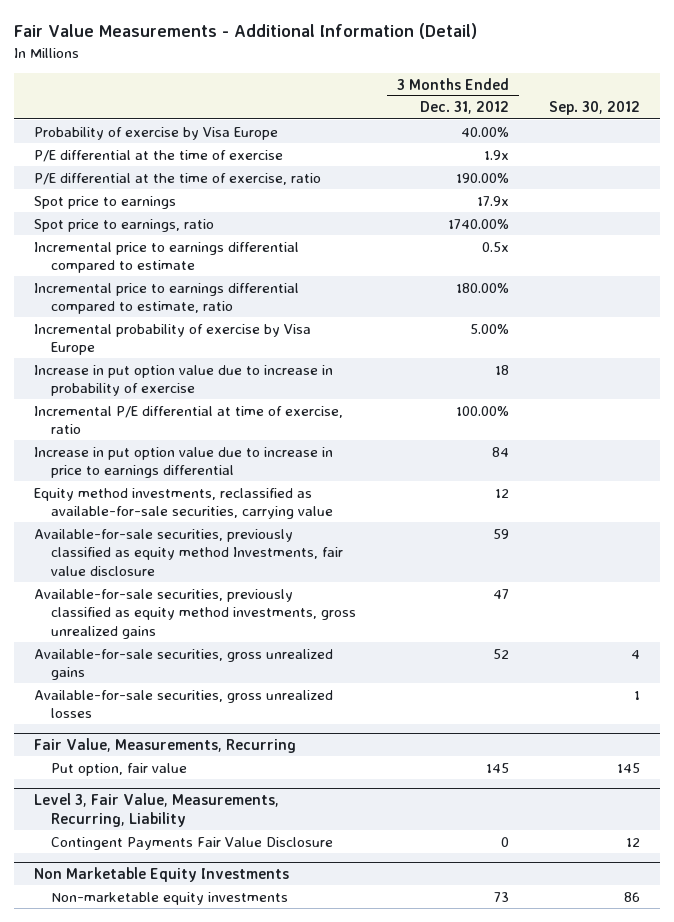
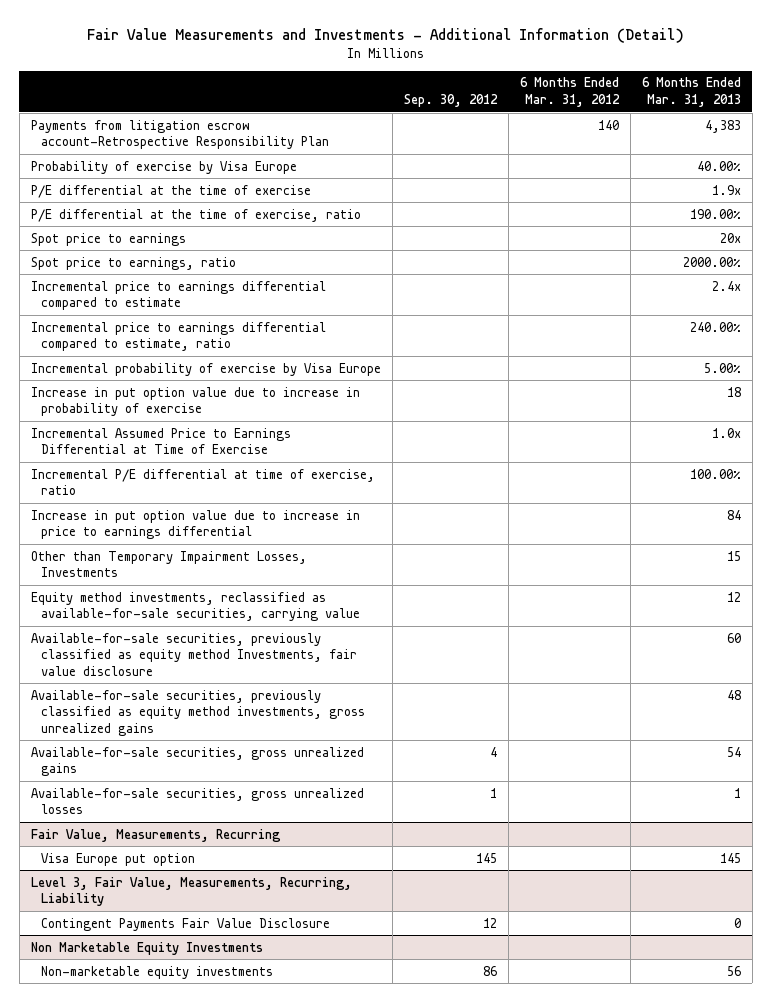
- Fair Value Measurements - Additional Information (Detail)
+ Fair Value Measurements and Investments - Additional Information (Detail)
- | 3 Months Ended Dec. 31, 2012 | Sep. 30, 2012
+ | Sep. 30, 2012 | 6 Months Ended Mar. 31, 2012 | 6 Months Ended Mar. 31, 2013
+ Payments from litigation escrow account-Retrospective Responsibility Plan | | 140 | 4,383
+ Incremental Assumed Price to Earnings Differential at Time of Exercise | | | 1.0x
+ Other than Temporary Impairment Losses, Investments | | | 15
@ Fair Value, Measurements, Recurring
- Put option, fair value | 145 | 145
+ Visa Europe put option | 145 | | 145

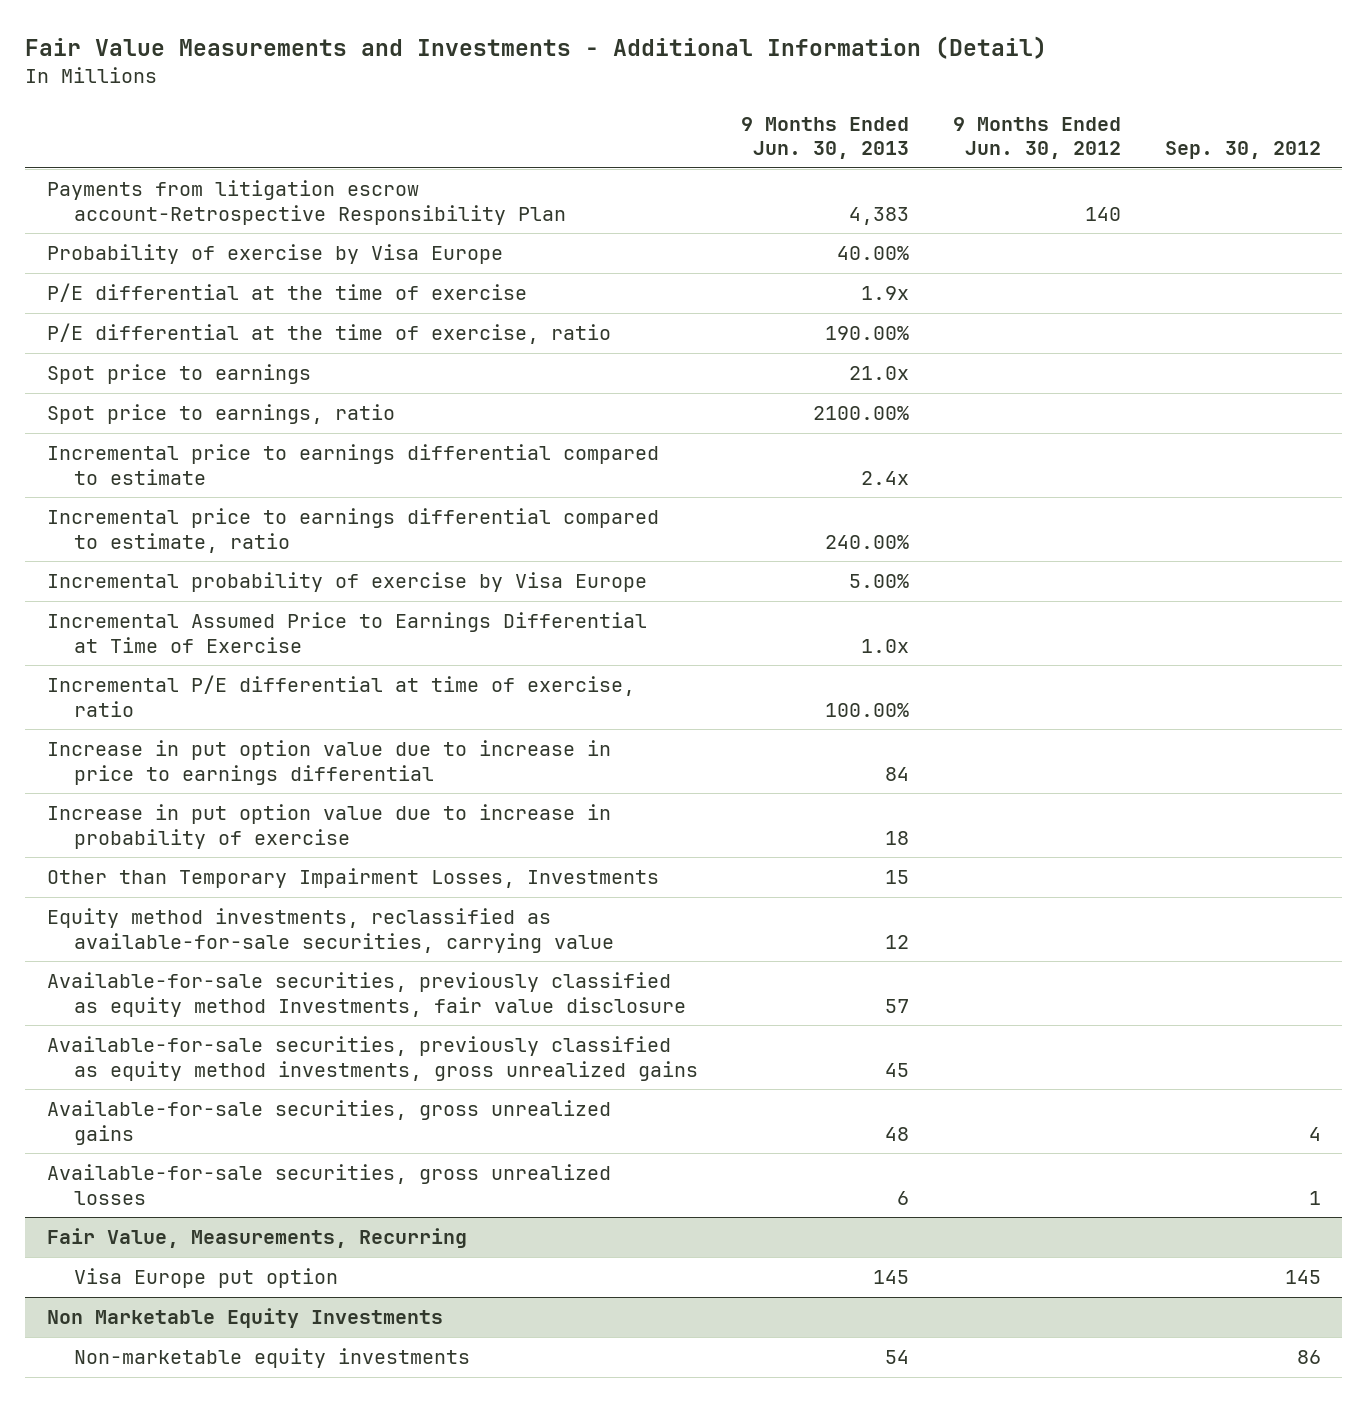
- | Sep. 30, 2012 | 6 Months Ended Mar. 31, 2012 | 6 Months Ended Mar. 31, 2013
+ | 9 Months Ended Jun. 30, 2013 | 9 Months Ended Jun. 30, 2012 | Sep. 30, 2012
moved down: Increase in put option value due to increase in probability of exercise | 18 | |
- Level 3, Fair Value, Measurements, Recurring, Liability
- Contingent Payments Fair Value Disclosure | 12 | | 0

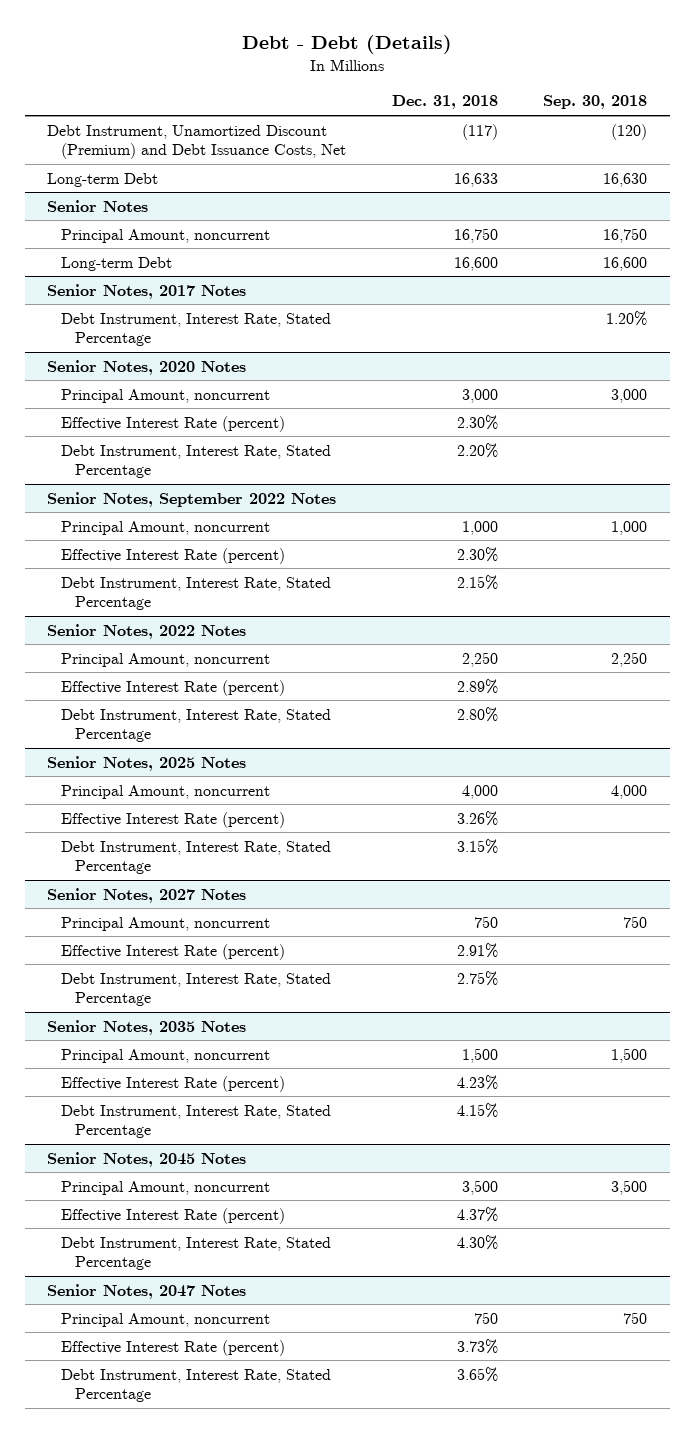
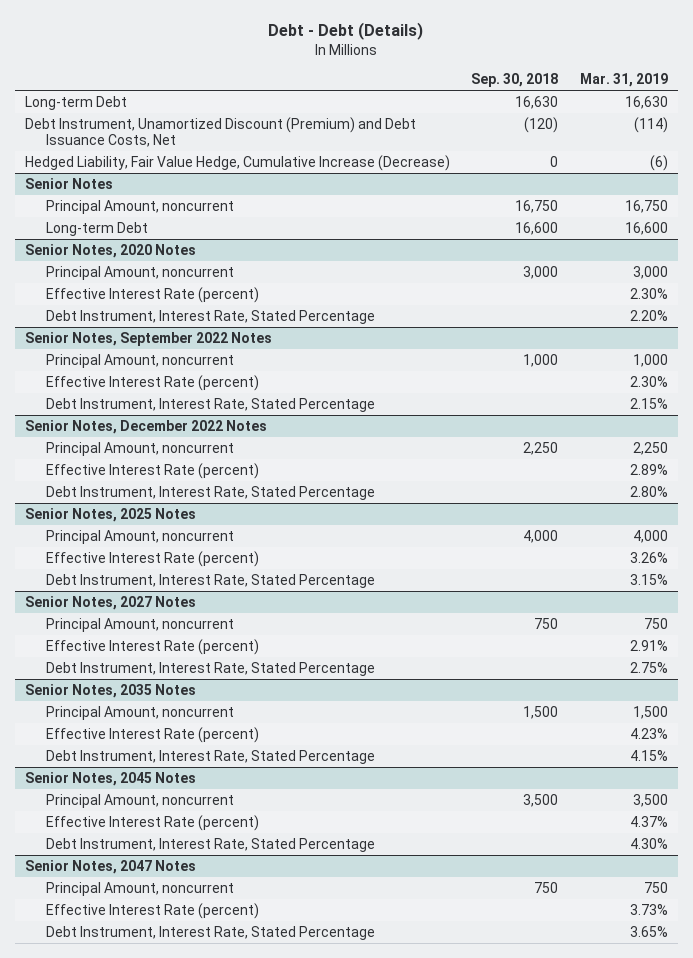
- | Dec. 31, 2018 | Sep. 30, 2018
+ | Sep. 30, 2018 | Mar. 31, 2019
moved down: Debt Instrument, Unamortized Discount (Premium) and Debt Issuance Costs, Net | (120) | (114)
+ Hedged Liability, Fair Value Hedge, Cumulative Increase (Decrease) | 0 | (6)
- Senior Notes, 2017 Notes
- Debt Instrument, Interest Rate, Stated Percentage | | 1.20%
- Senior Notes, 2022 Notes
+ Senior Notes, December 2022 Notes

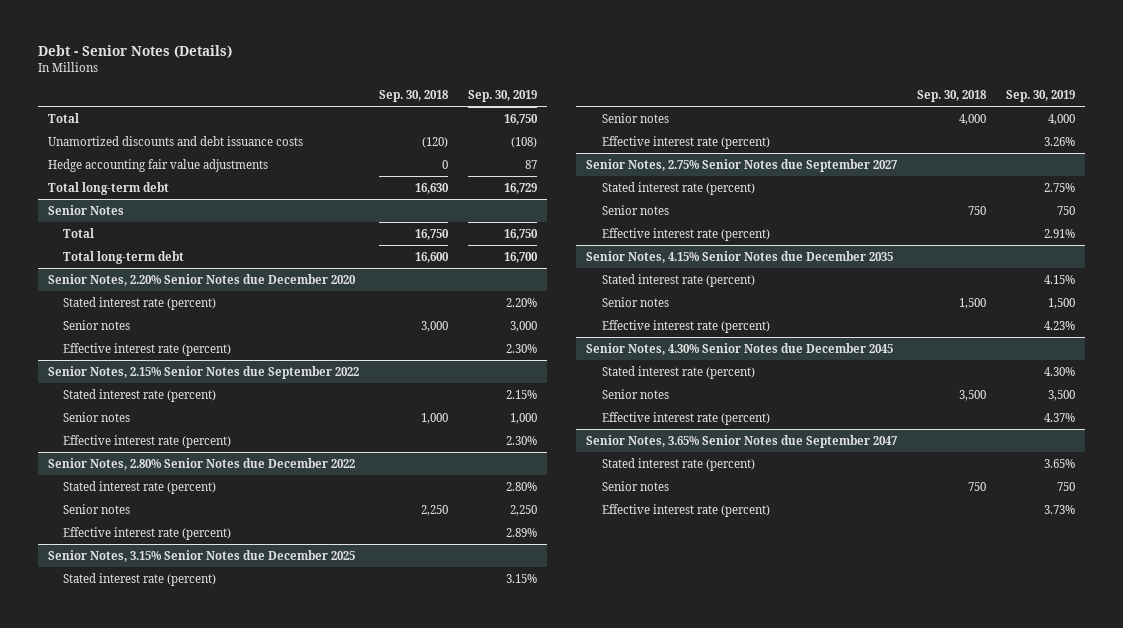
- Debt - Debt (Details)
+ Debt - Senior Notes (Details)
- | Sep. 30, 2018 | Mar. 31, 2019
+ | Sep. 30, 2018 | Sep. 30, 2019
- Long-term Debt | 16,630 | 16,630
- Debt Instrument, Unamortized Discount (Premium) and Debt Issuance Costs, Net | (120) | (114)
- Hedged Liability, Fair Value Hedge, Cumulative Increase (Decrease) | 0 | (6)
+ Total | | 16,750
+ Unamortized discounts and debt issuance costs | (120) | (108)
+ Hedge accounting fair value adjustments | 0 | 87
+ Total long-term debt | 16,630 | 16,729
@ Senior Notes
- Principal Amount, noncurrent | 16,750 | 16,750
- Long-term Debt | 16,600 | 16,600
- Senior Notes, 2020 Notes
- Principal Amount, noncurrent | 3,000 | 3,000
- Effective Interest Rate (percent) | | 2.30%
- Debt Instrument, Interest Rate, Stated Percentage | | 2.20%
- Senior Notes, September 2022 Notes
- Principal Amount, noncurrent | 1,000 | 1,000
- Effective Interest Rate (percent) | | 2.30%
- Debt Instrument, Interest Rate, Stated Percentage | | 2.15%
- Senior Notes, December 2022 Notes
- Principal Amount, noncurrent | 2,250 | 2,250
- Effective Interest Rate (percent) | | 2.89%
- Debt Instrument, Interest Rate, Stated Percentage | | 2.80%
- Senior Notes, 2025 Notes
- Principal Amount, noncurrent | 4,000 | 4,000
- Effective Interest Rate (percent) | | 3.26%
- Debt Instrument, Interest Rate, Stated Percentage | | 3.15%
- Senior Notes, 2027 Notes
- Principal Amount, noncurrent | 750 | 750
- Effective Interest Rate (percent) | | 2.91%
- Debt Instrument, Interest Rate, Stated Percentage | | 2.75%
- Senior Notes, 2035 Notes
- Principal Amount, noncurrent | 1,500 | 1,500
- Effective Interest Rate (percent) | | 4.23%
- Debt Instrument, Interest Rate, Stated Percentage | | 4.15%
- Senior Notes, 2045 Notes
- Principal Amount, noncurrent | 3,500 | 3,500
- Effective Interest Rate (percent) | | 4.37%
- Debt Instrument, Interest Rate, Stated Percentage | | 4.30%
- Senior Notes, 2047 Notes
- Principal Amount, noncurrent | 750 | 750
- Effective Interest Rate (percent) | | 3.73%
- Debt Instrument, Interest Rate, Stated Percentage | | 3.65%
@ Senior Notes
+ Total | 16,750 | 16,750
+ Total long-term debt | 16,600 | 16,700
+ Senior Notes, 2.20% Senior Notes due December 2020
+ Stated interest rate (percent) | | 2.20%
+ Senior notes | 3,000 | 3,000
+ Effective interest rate (percent) | | 2.30%
+ Senior Notes, 2.15% Senior Notes due September 2022
+ Stated interest rate (percent) | | 2.15%
+ Senior notes | 1,000 | 1,000
+ Effective interest rate (percent) | | 2.30%
+ Senior Notes, 2.80% Senior Notes due December 2022
+ Stated interest rate (percent) | | 2.80%
+ Senior notes | 2,250 | 2,250
+ Effective interest rate (percent) | | 2.89%
+ Senior Notes, 3.15% Senior Notes due December 2025
+ Stated interest rate (percent) | | 3.15%
+ Senior notes | 4,000 | 4,000
+ Effective interest rate (percent) | | 3.26%
+ Senior Notes, 2.75% Senior Notes due September 2027
+ Stated interest rate (percent) | | 2.75%
+ Senior notes | 750 | 750
+ Effective interest rate (percent) | | 2.91%
+ Senior Notes, 4.15% Senior Notes due December 2035
+ Stated interest rate (percent) | | 4.15%
+ Senior notes | 1,500 | 1,500
+ Effective interest rate (percent) | | 4.23%
+ Senior Notes, 4.30% Senior Notes due December 2045
+ Stated interest rate (percent) | | 4.30%
+ Senior notes | 3,500 | 3,500
+ Effective interest rate (percent) | | 4.37%
+ Senior Notes, 3.65% Senior Notes due September 2047
+ Stated interest rate (percent) | | 3.65%
+ Senior notes | 750 | 750
+ Effective interest rate (percent) | | 3.73%

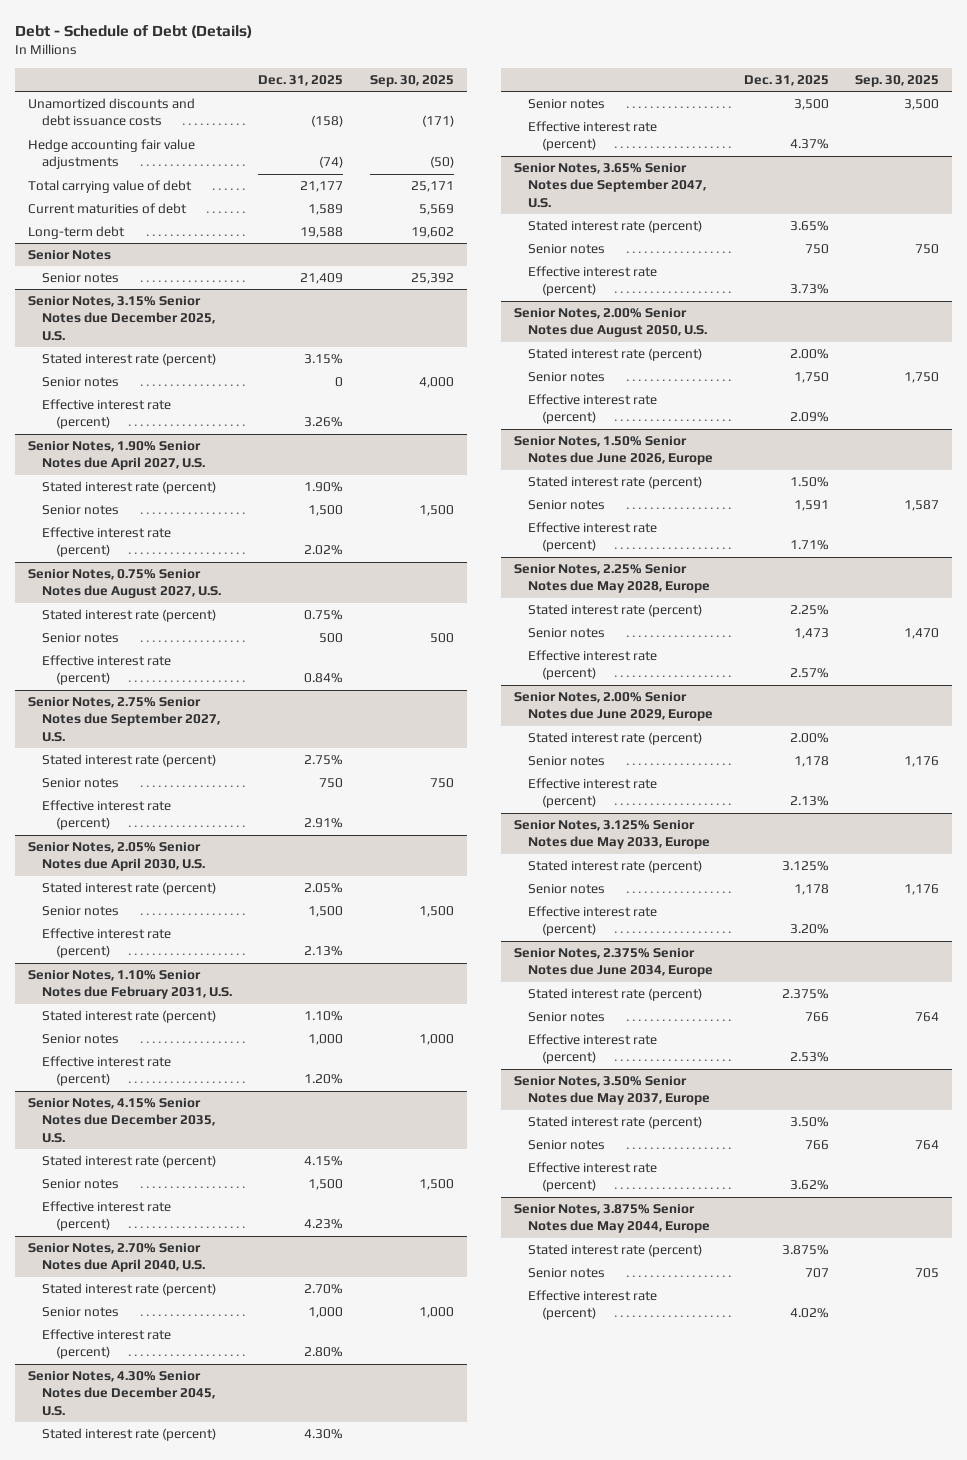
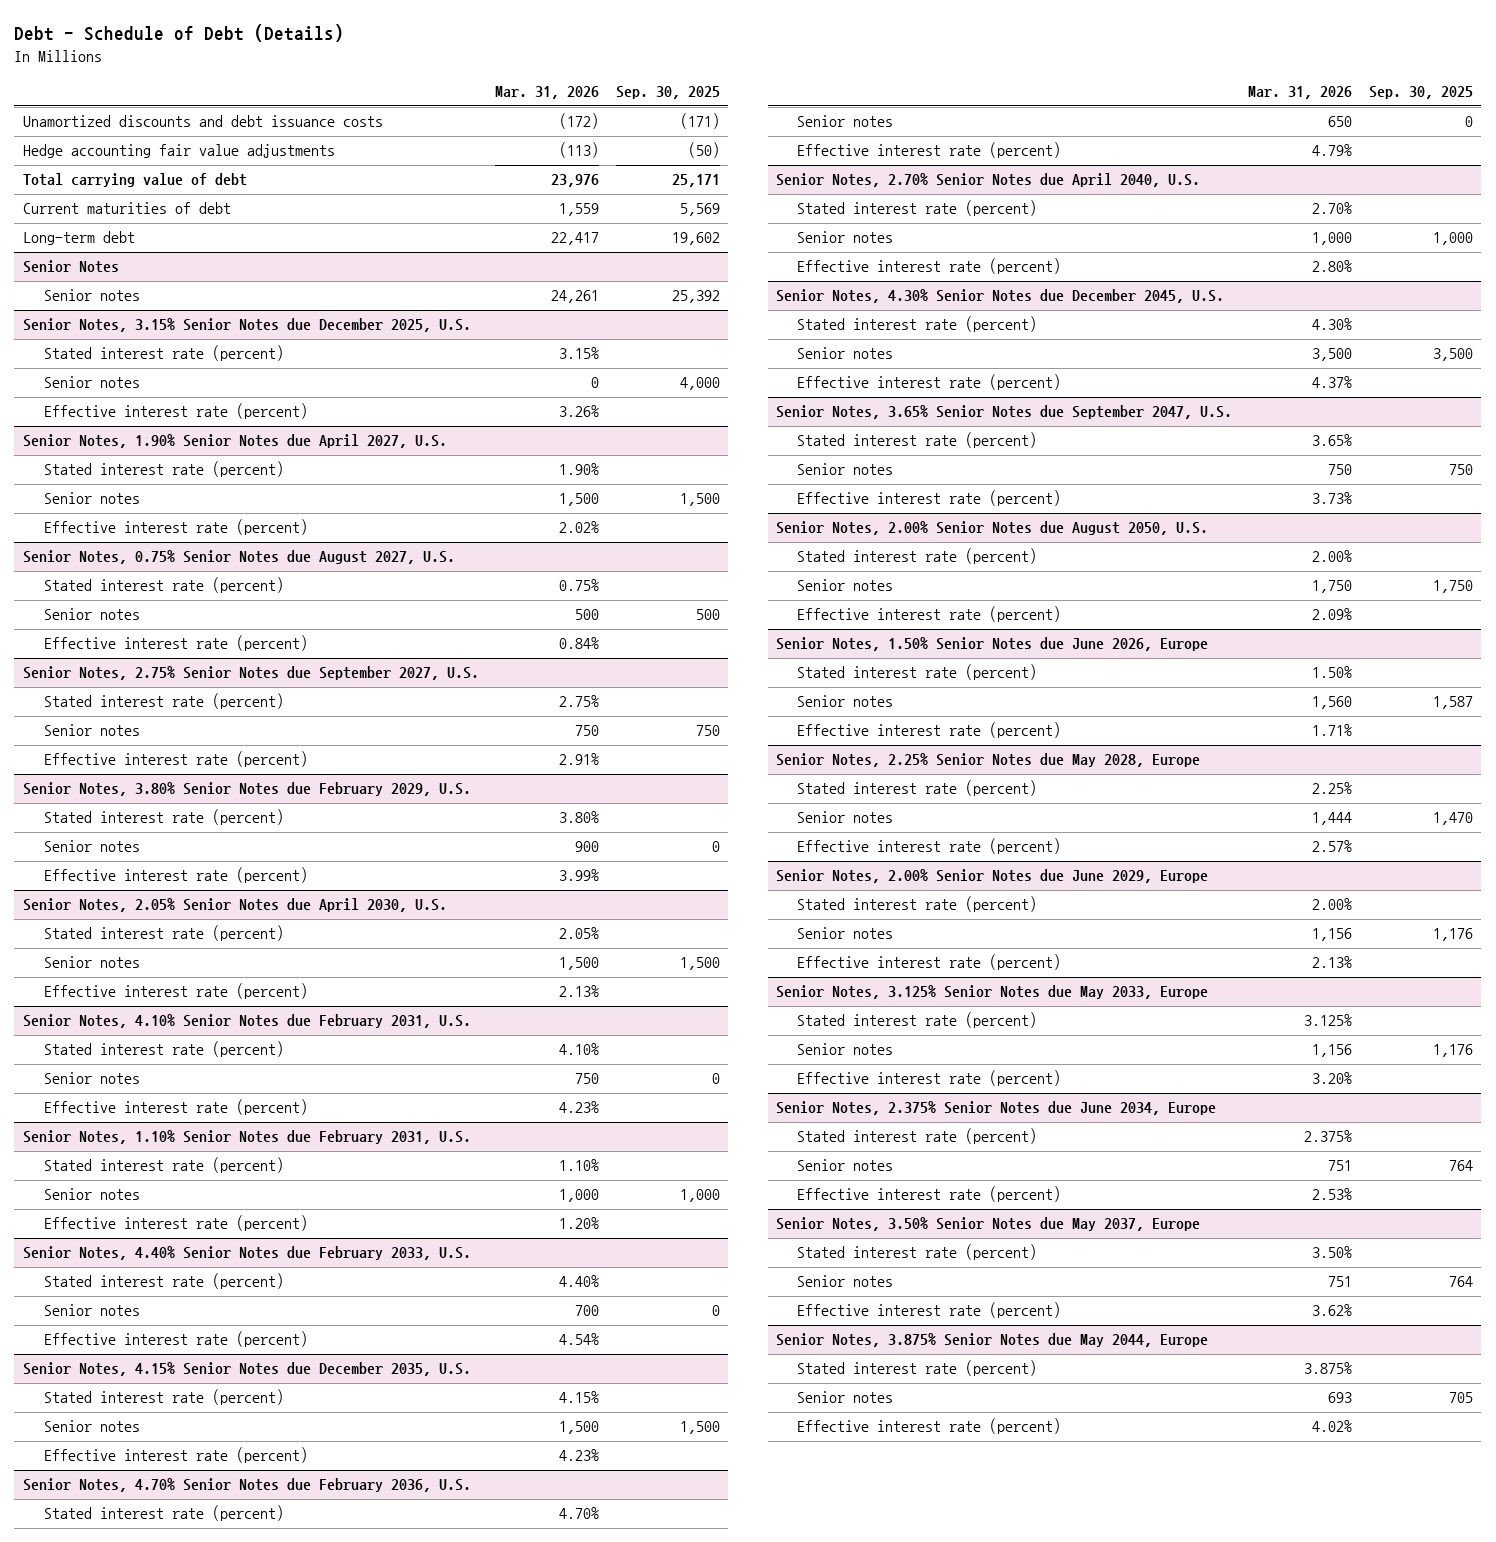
- | Dec. 31, 2025 | Sep. 30, 2025
+ | Mar. 31, 2026 | Sep. 30, 2025
+ Senior Notes, 3.80% Senior Notes due February 2029, U.S.
+ Stated interest rate (percent) | 3.80% |
+ Senior notes | 900 | 0
+ Effective interest rate (percent) | 3.99% |
+ Senior Notes, 4.10% Senior Notes due February 2031, U.S.
+ Stated interest rate (percent) | 4.10% |
+ Senior notes | 750 | 0
+ Effective interest rate (percent) | 4.23% |
+ Senior Notes, 4.40% Senior Notes due February 2033, U.S.
+ Stated interest rate (percent) | 4.40% |
+ Senior notes | 700 | 0
+ Effective interest rate (percent) | 4.54% |
+ Senior Notes, 4.70% Senior Notes due February 2036, U.S.
+ Stated interest rate (percent) | 4.70% |
+ Senior notes | 650 | 0
+ Effective interest rate (percent) | 4.79% |

